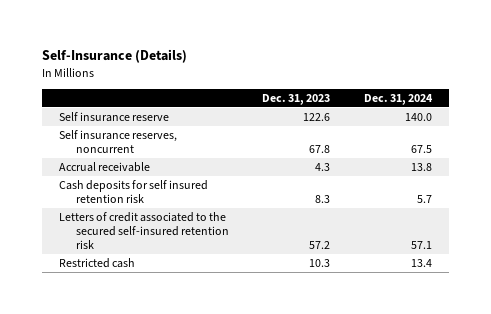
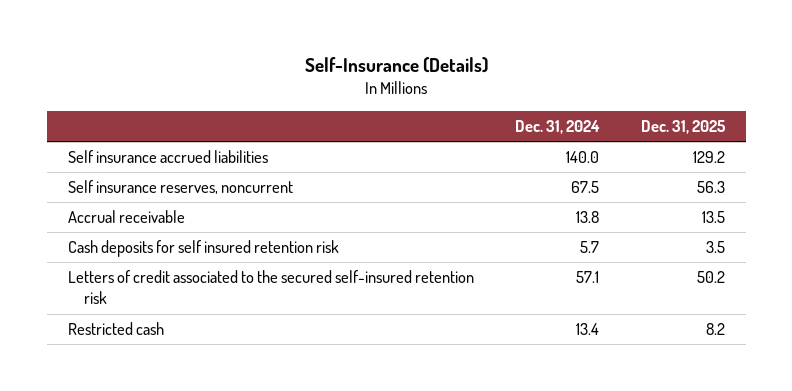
- | Dec. 31, 2023 | Dec. 31, 2024
+ | Dec. 31, 2024 | Dec. 31, 2025
- Self insurance reserve | 122.6 | 140.0
+ Self insurance accrued liabilities | 140.0 | 129.2

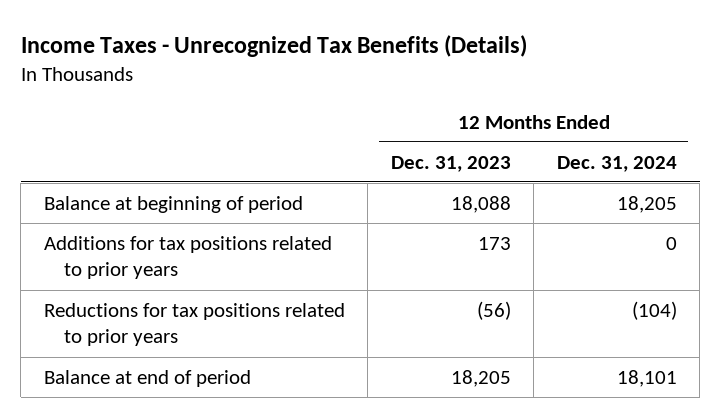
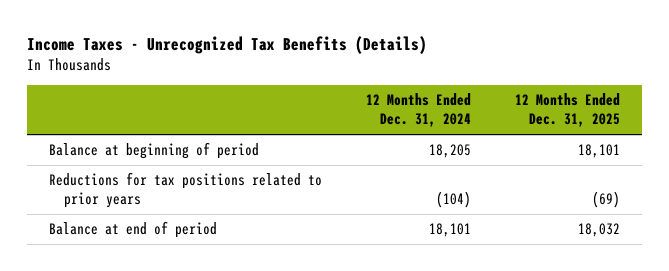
- | 12 Months Ended Dec. 31, 2023 | 12 Months Ended Dec. 31, 2024
+ | 12 Months Ended Dec. 31, 2024 | 12 Months Ended Dec. 31, 2025
- Additions for tax positions related to prior years | 173 | 0

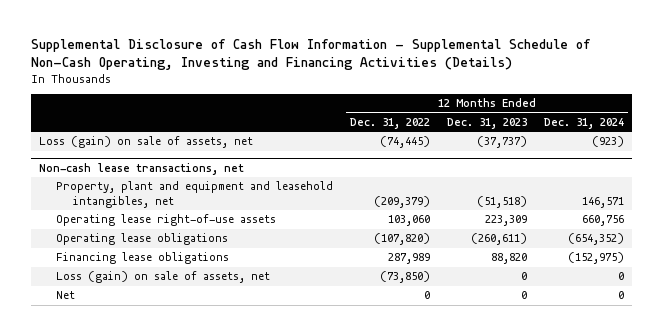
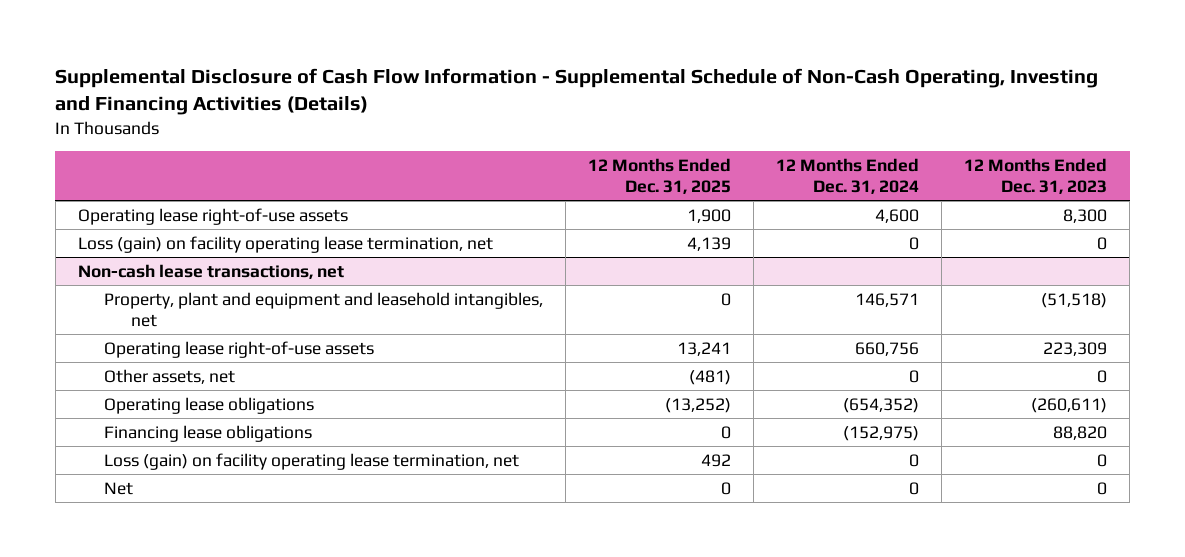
- | 12 Months Ended Dec. 31, 2022 | 12 Months Ended Dec. 31, 2023 | 12 Months Ended Dec. 31, 2024
+ | 12 Months Ended Dec. 31, 2025 | 12 Months Ended Dec. 31, 2024 | 12 Months Ended Dec. 31, 2023
- Loss (gain) on sale of assets, net | (74,445) | (37,737) | (923)
+ Operating lease right-of-use assets | 1,900 | 4,600 | 8,300
+ Loss (gain) on facility operating lease termination, net | 4,139 | 0 | 0
@ Non-cash lease transactions, net
+ Other assets, net | (481) | 0 | 0
- Loss (gain) on sale of assets, net | (73,850) | 0 | 0
+ Loss (gain) on facility operating lease termination, net | 492 | 0 | 0

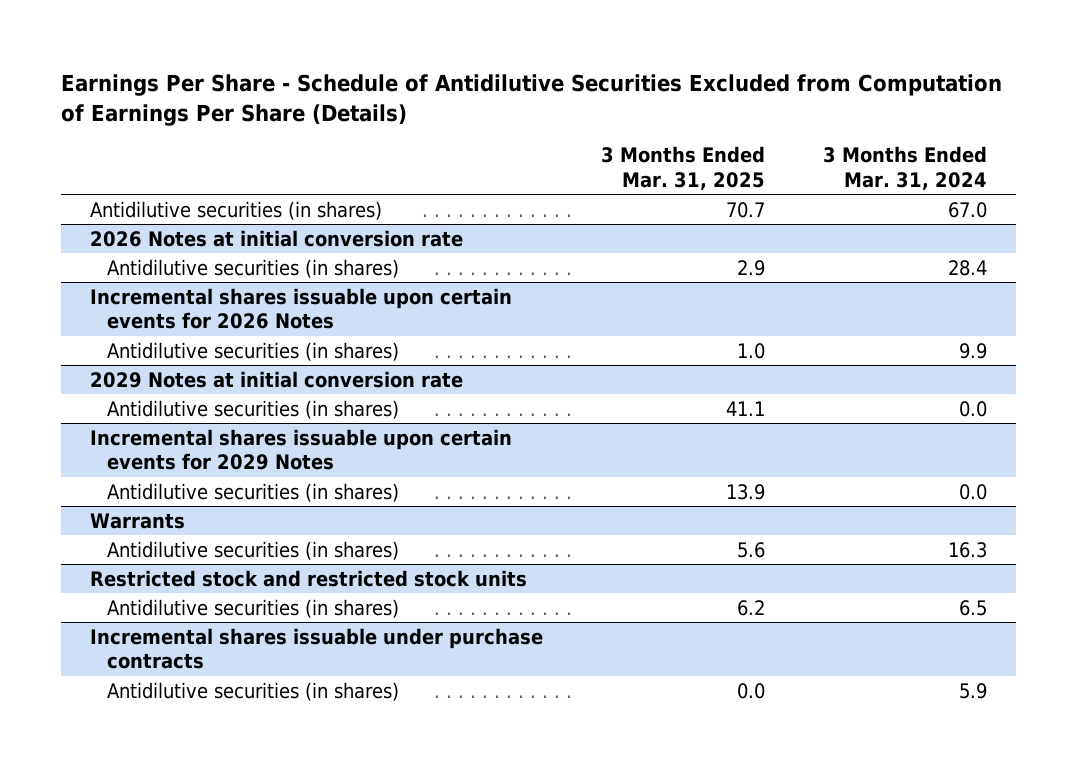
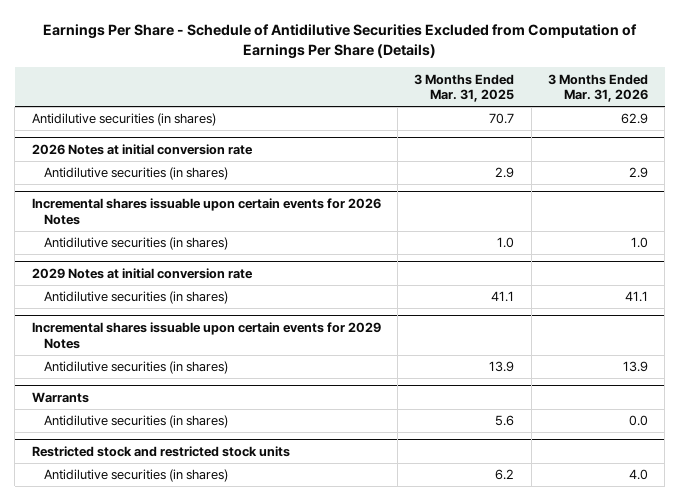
- | 3 Months Ended Mar. 31, 2025 | 3 Months Ended Mar. 31, 2024
+ | 3 Months Ended Mar. 31, 2025 | 3 Months Ended Mar. 31, 2026
- Incremental shares issuable under purchase contracts
- Antidilutive securities (in shares) | 0.0 | 5.9

